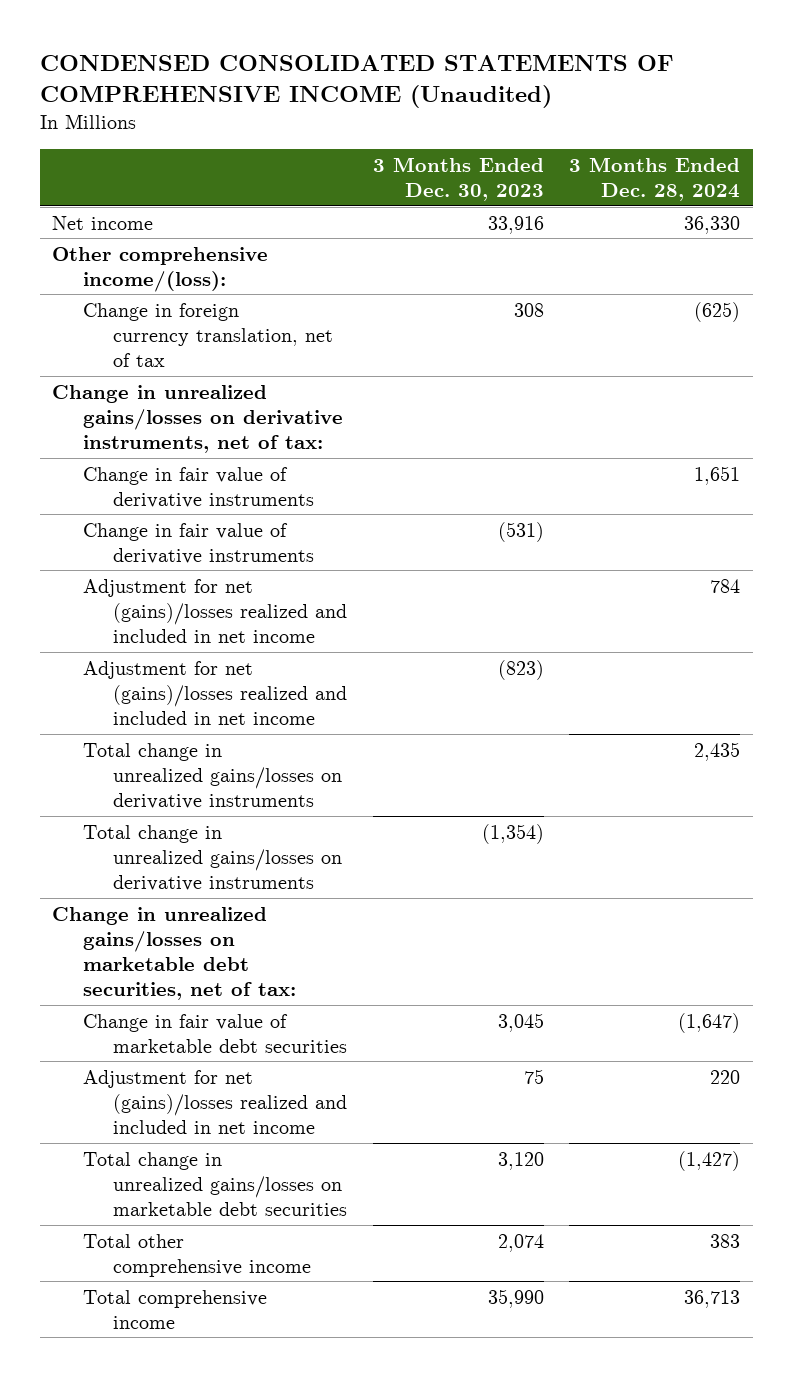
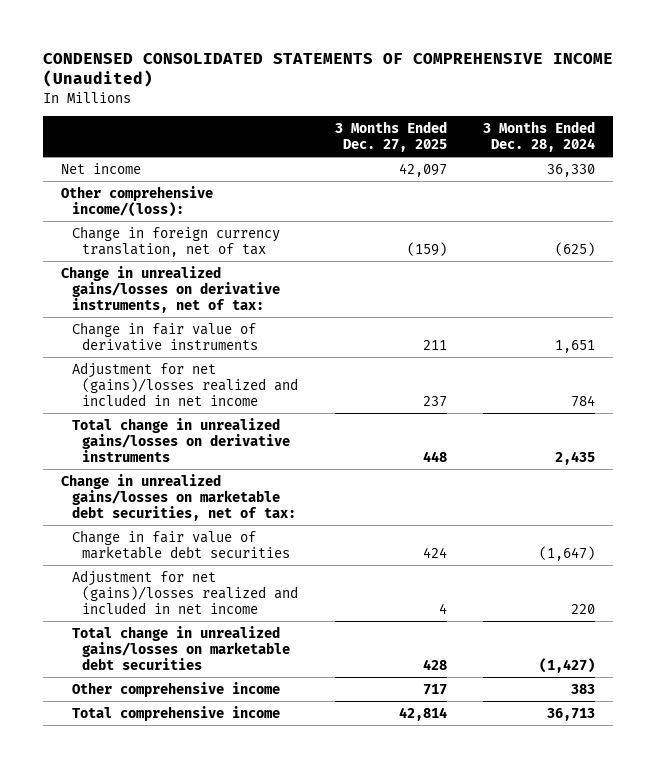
- | 3 Months Ended Dec. 30, 2023 | 3 Months Ended Dec. 28, 2024
+ | 3 Months Ended Dec. 27, 2025 | 3 Months Ended Dec. 28, 2024
- Change in fair value of derivative instruments | (531) |
- Adjustment for net (gains)/losses realized and included in net income | (823) |
- Total change in unrealized gains/losses on derivative instruments | (1,354) |
- Total other comprehensive income | 2,074 | 383
+ Other comprehensive income | 717 | 383

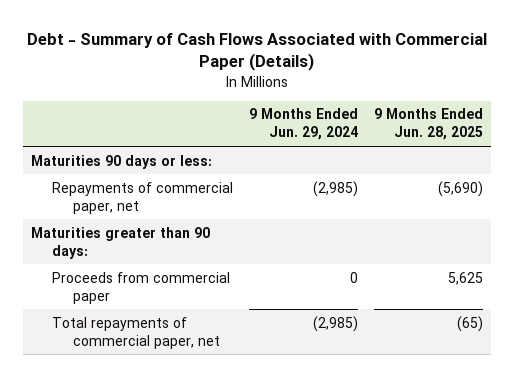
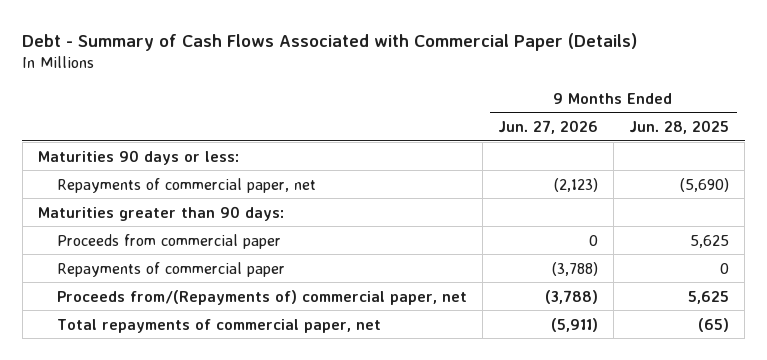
- | 9 Months Ended Jun. 29, 2024 | 9 Months Ended Jun. 28, 2025
+ | 9 Months Ended Jun. 27, 2026 | 9 Months Ended Jun. 28, 2025
+ Repayments of commercial paper | (3,788) | 0
+ Proceeds from/(Repayments of) commercial paper, net | (3,788) | 5,625

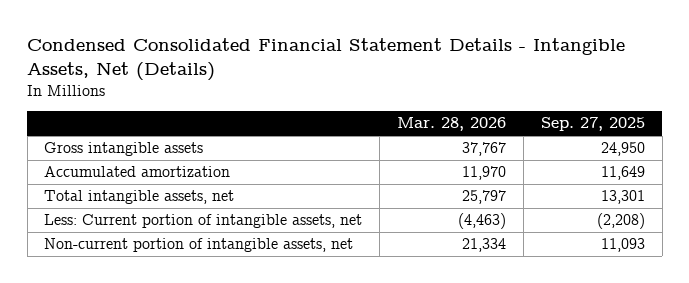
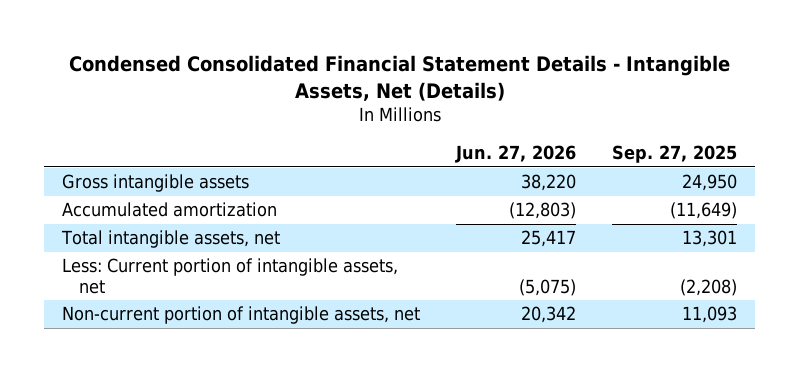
- | Mar. 28, 2026 | Sep. 27, 2025
+ | Jun. 27, 2026 | Sep. 27, 2025
- Accumulated amortization | 11,970 | 11,649
+ Accumulated amortization | (12,803) | (11,649)

